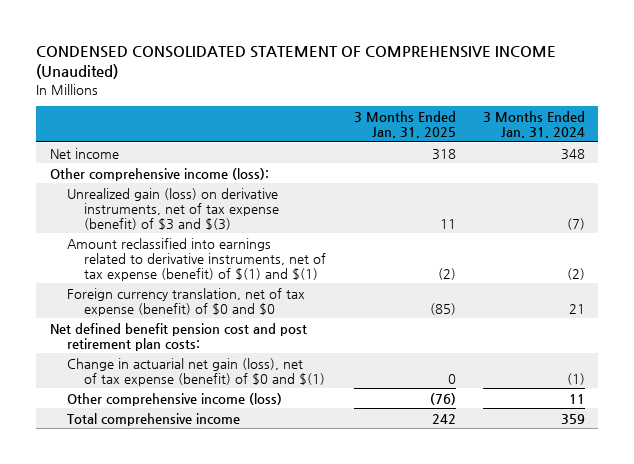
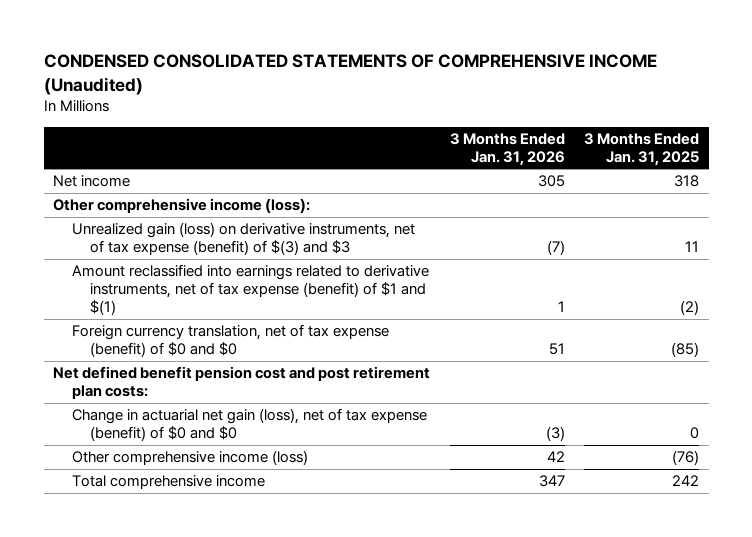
- CONDENSED CONSOLIDATED STATEMENT OF COMPREHENSIVE INCOME (Unaudited)
+ CONDENSED CONSOLIDATED STATEMENTS OF COMPREHENSIVE INCOME (Unaudited)
- | 3 Months Ended Jan. 31, 2025 | 3 Months Ended Jan. 31, 2024
+ | 3 Months Ended Jan. 31, 2026 | 3 Months Ended Jan. 31, 2025
- Unrealized gain (loss) on derivative instruments, net of tax expense (benefit) of $3 and $(3) | 11 | (7)
- Amount reclassified into earnings related to derivative instruments, net of tax expense (benefit) of $(1) and $(1) | (2) | (2)
+ Unrealized gain (loss) on derivative instruments, net of tax expense (benefit) of $(3) and $3 | (7) | 11
+ Amount reclassified into earnings related to derivative instruments, net of tax expense (benefit) of $1 and $(1) | 1 | (2)
- Change in actuarial net gain (loss), net of tax expense (benefit) of $0 and $(1) | 0 | (1)
+ Change in actuarial net gain (loss), net of tax expense (benefit) of $0 and $0 | (3) | 0

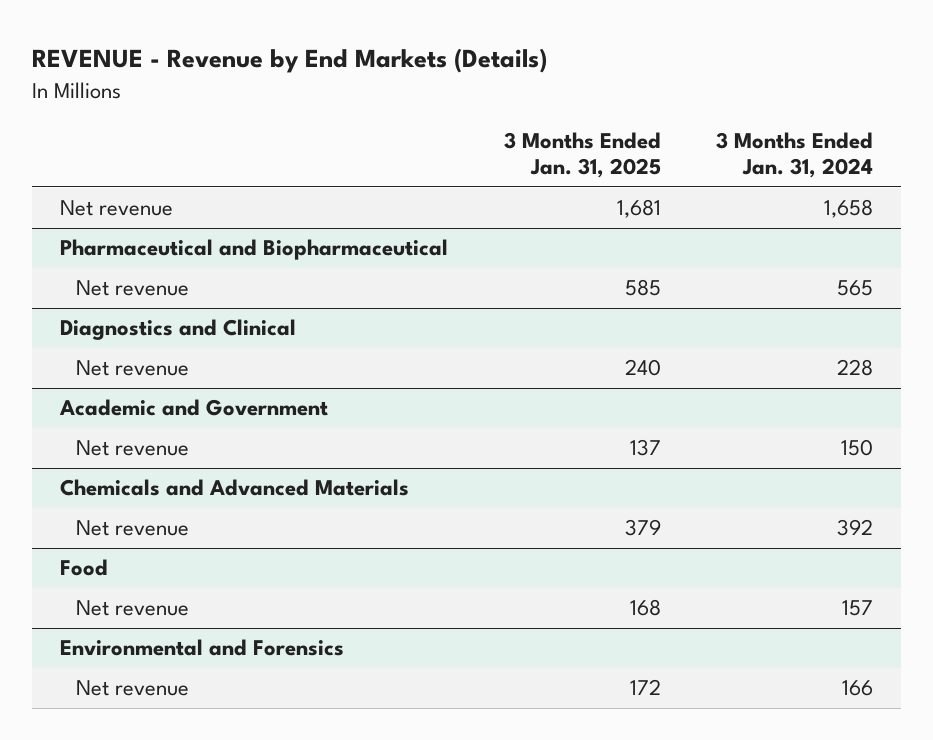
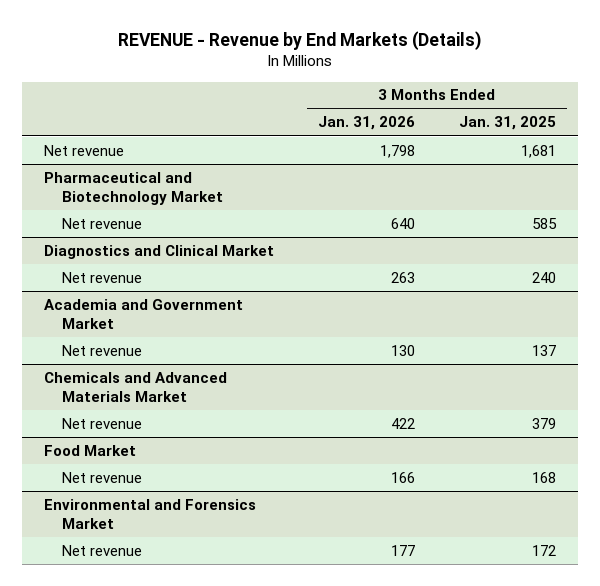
- | 3 Months Ended Jan. 31, 2025 | 3 Months Ended Jan. 31, 2024
+ | 3 Months Ended Jan. 31, 2026 | 3 Months Ended Jan. 31, 2025
- Pharmaceutical and Biopharmaceutical
+ Pharmaceutical and Biotechnology Market
- Diagnostics and Clinical
+ Diagnostics and Clinical Market
- Academic and Government
+ Academia and Government Market
- Chemicals and Advanced Materials
+ Chemicals and Advanced Materials Market
- Food
+ Food Market
- Environmental and Forensics
+ Environmental and Forensics Market

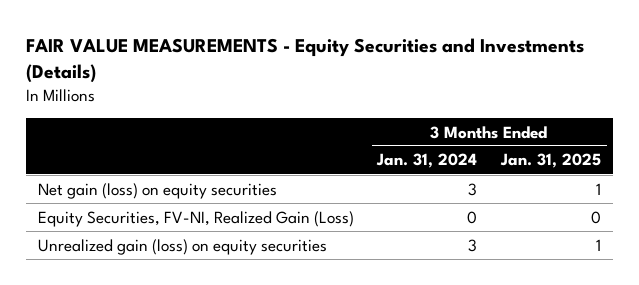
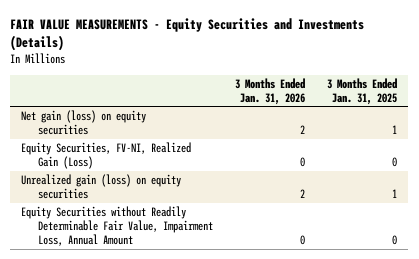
- | 3 Months Ended Jan. 31, 2024 | 3 Months Ended Jan. 31, 2025
+ | 3 Months Ended Jan. 31, 2026 | 3 Months Ended Jan. 31, 2025
+ Equity Securities without Readily Determinable Fair Value, Impairment Loss, Annual Amount | 0 | 0

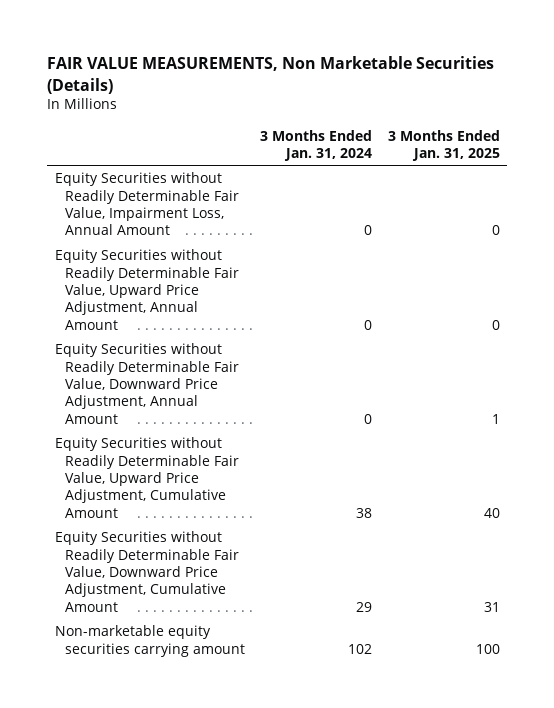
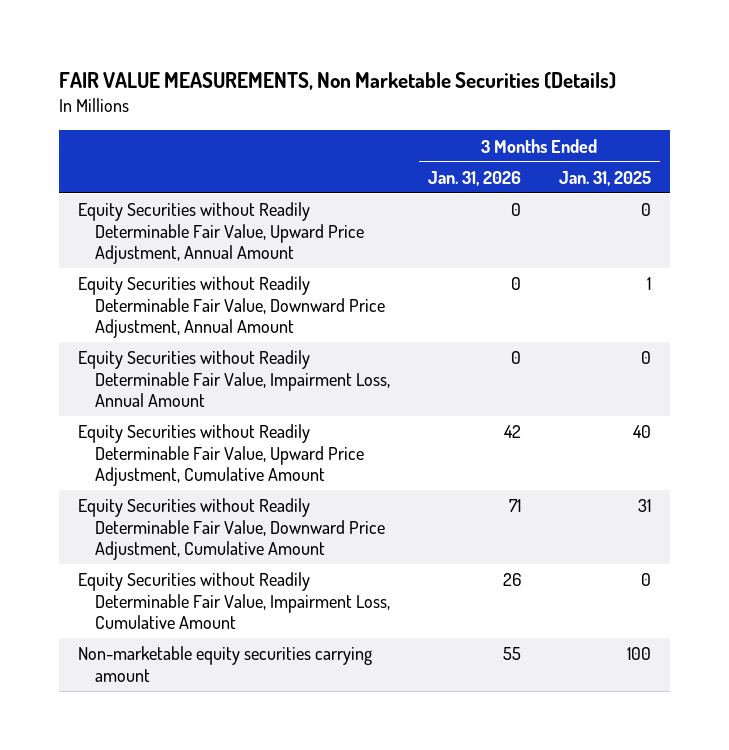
- | 3 Months Ended Jan. 31, 2024 | 3 Months Ended Jan. 31, 2025
+ | 3 Months Ended Jan. 31, 2026 | 3 Months Ended Jan. 31, 2025
moved down: Equity Securities without Readily Determinable Fair Value, Impairment Loss, Annual Amount | 0 | 0
+ Equity Securities without Readily Determinable Fair Value, Impairment Loss, Cumulative Amount | 26 | 0

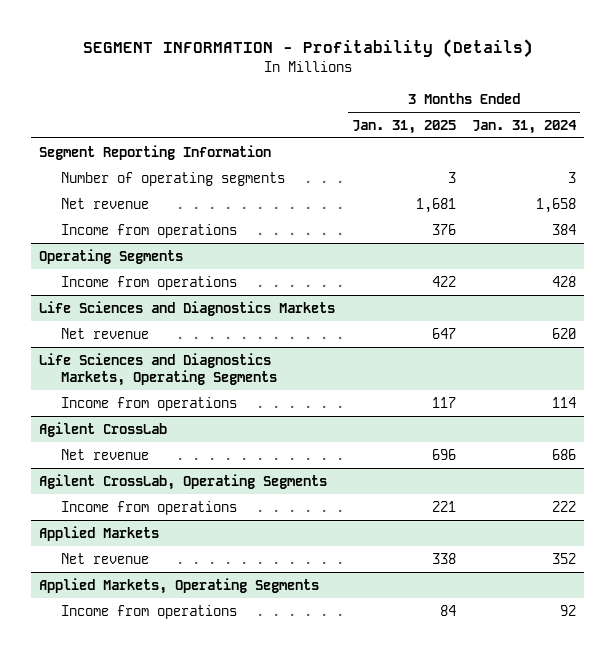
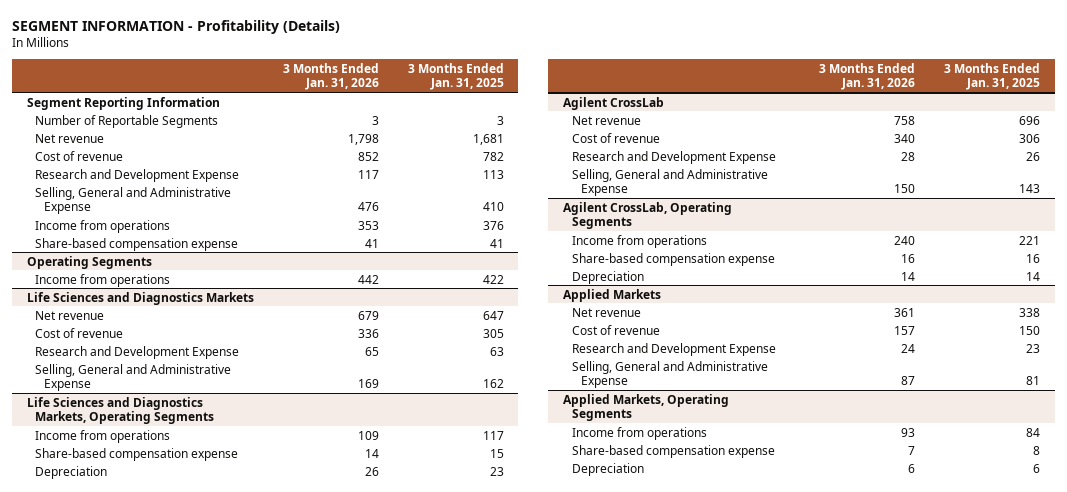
- | 3 Months Ended Jan. 31, 2025 | 3 Months Ended Jan. 31, 2024
+ | 3 Months Ended Jan. 31, 2026 | 3 Months Ended Jan. 31, 2025
- Number of operating segments | 3 | 3
+ Number of Reportable Segments | 3 | 3
+ Cost of revenue | 852 | 782
+ Research and Development Expense | 117 | 113
+ Selling, General and Administrative Expense | 476 | 410
+ Share-based compensation expense | 41 | 41
@ Life Sciences and Diagnostics Markets
+ Cost of revenue | 336 | 305
+ Research and Development Expense | 65 | 63
+ Selling, General and Administrative Expense | 169 | 162
@ Life Sciences and Diagnostics Markets, Operating Segments
+ Share-based compensation expense | 14 | 15
+ Depreciation | 26 | 23
@ Agilent CrossLab
+ Cost of revenue | 340 | 306
+ Research and Development Expense | 28 | 26
+ Selling, General and Administrative Expense | 150 | 143
@ Agilent CrossLab, Operating Segments
+ Share-based compensation expense | 16 | 16
+ Depreciation | 14 | 14
@ Applied Markets
+ Cost of revenue | 157 | 150
+ Research and Development Expense | 24 | 23
+ Selling, General and Administrative Expense | 87 | 81
@ Applied Markets, Operating Segments
+ Share-based compensation expense | 7 | 8
+ Depreciation | 6 | 6

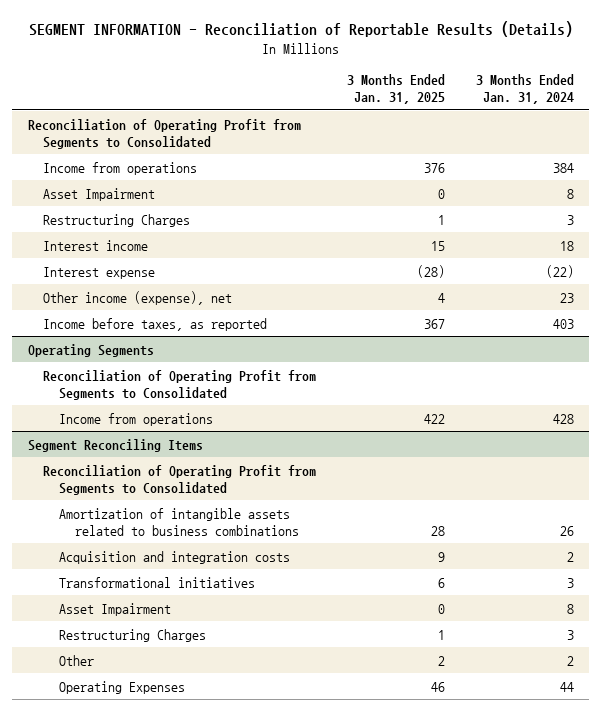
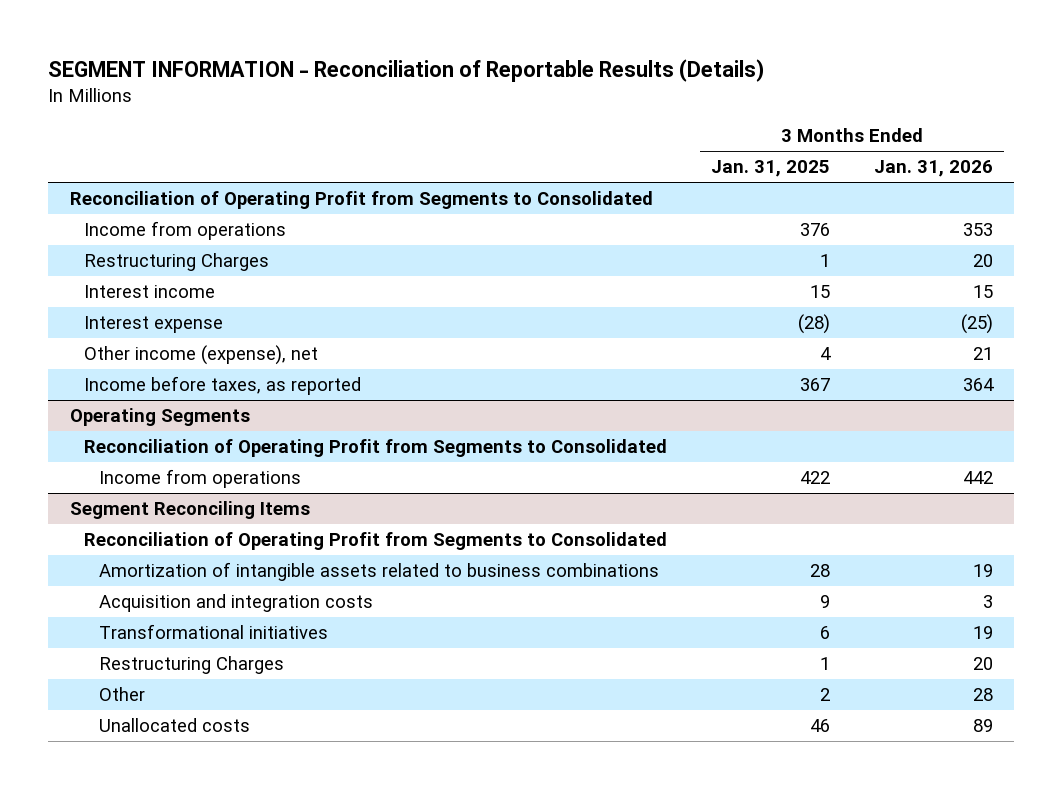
- | 3 Months Ended Jan. 31, 2025 | 3 Months Ended Jan. 31, 2024
+ | 3 Months Ended Jan. 31, 2025 | 3 Months Ended Jan. 31, 2026
- Asset Impairment | 0 | 8
@ Segment Reconciling Items
- Asset Impairment | 0 | 8
- Operating Expenses | 46 | 44
+ Unallocated costs | 46 | 89

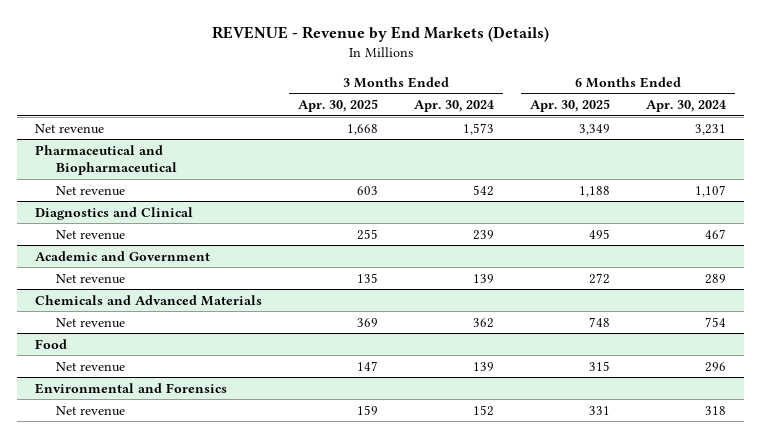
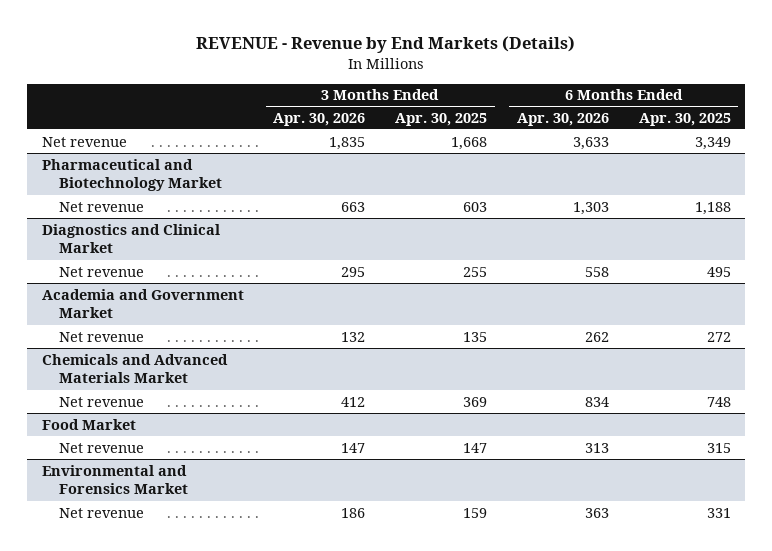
- | 3 Months Ended Apr. 30, 2025 | 3 Months Ended Apr. 30, 2024 | 6 Months Ended Apr. 30, 2025 | 6 Months Ended Apr. 30, 2024
+ | 3 Months Ended Apr. 30, 2026 | 3 Months Ended Apr. 30, 2025 | 6 Months Ended Apr. 30, 2026 | 6 Months Ended Apr. 30, 2025
- Pharmaceutical and Biopharmaceutical
+ Pharmaceutical and Biotechnology Market
- Diagnostics and Clinical
+ Diagnostics and Clinical Market
- Academic and Government
+ Academia and Government Market
- Chemicals and Advanced Materials
+ Chemicals and Advanced Materials Market
- Food
+ Food Market
- Environmental and Forensics
+ Environmental and Forensics Market

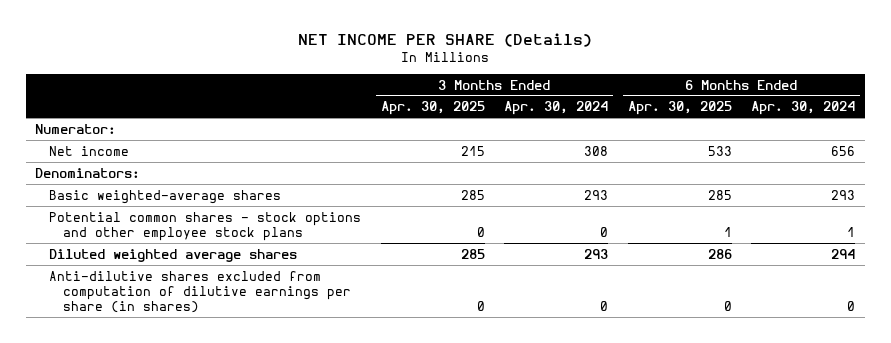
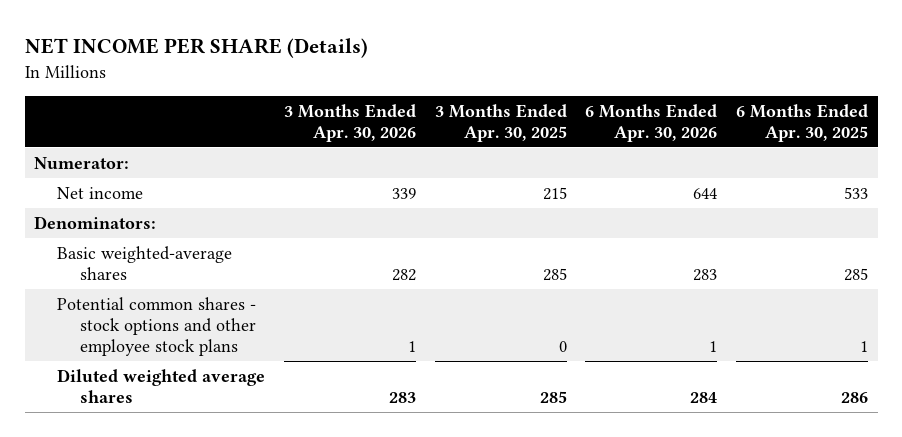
- | 3 Months Ended Apr. 30, 2025 | 3 Months Ended Apr. 30, 2024 | 6 Months Ended Apr. 30, 2025 | 6 Months Ended Apr. 30, 2024
+ | 3 Months Ended Apr. 30, 2026 | 3 Months Ended Apr. 30, 2025 | 6 Months Ended Apr. 30, 2026 | 6 Months Ended Apr. 30, 2025
- Anti-dilutive shares excluded from computation of dilutive earnings per share (in shares) | 0 | 0 | 0 | 0

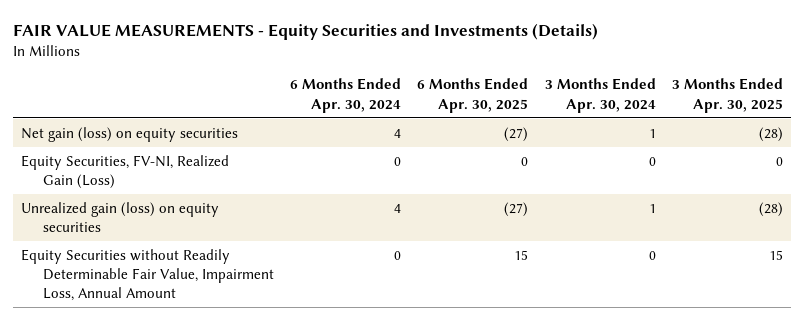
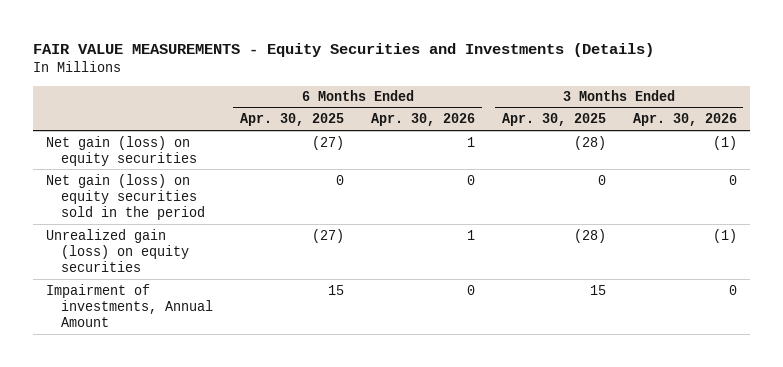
- | 6 Months Ended Apr. 30, 2024 | 6 Months Ended Apr. 30, 2025 | 3 Months Ended Apr. 30, 2024 | 3 Months Ended Apr. 30, 2025
+ | 6 Months Ended Apr. 30, 2025 | 6 Months Ended Apr. 30, 2026 | 3 Months Ended Apr. 30, 2025 | 3 Months Ended Apr. 30, 2026
- Equity Securities, FV-NI, Realized Gain (Loss) | 0 | 0 | 0 | 0
+ Net gain (loss) on equity securities sold in the period | 0 | 0 | 0 | 0
- Equity Securities without Readily Determinable Fair Value, Impairment Loss, Annual Amount | 0 | 15 | 0 | 15
+ Impairment of investments, Annual Amount | 15 | 0 | 15 | 0

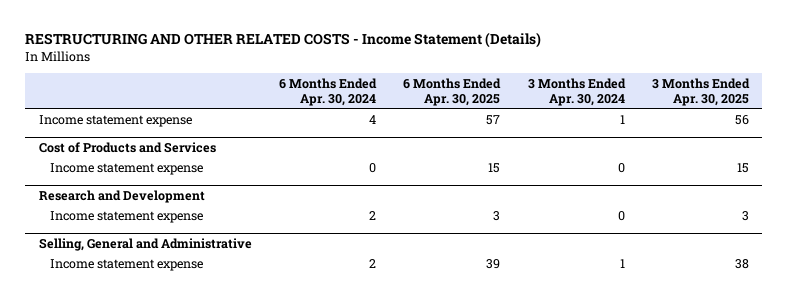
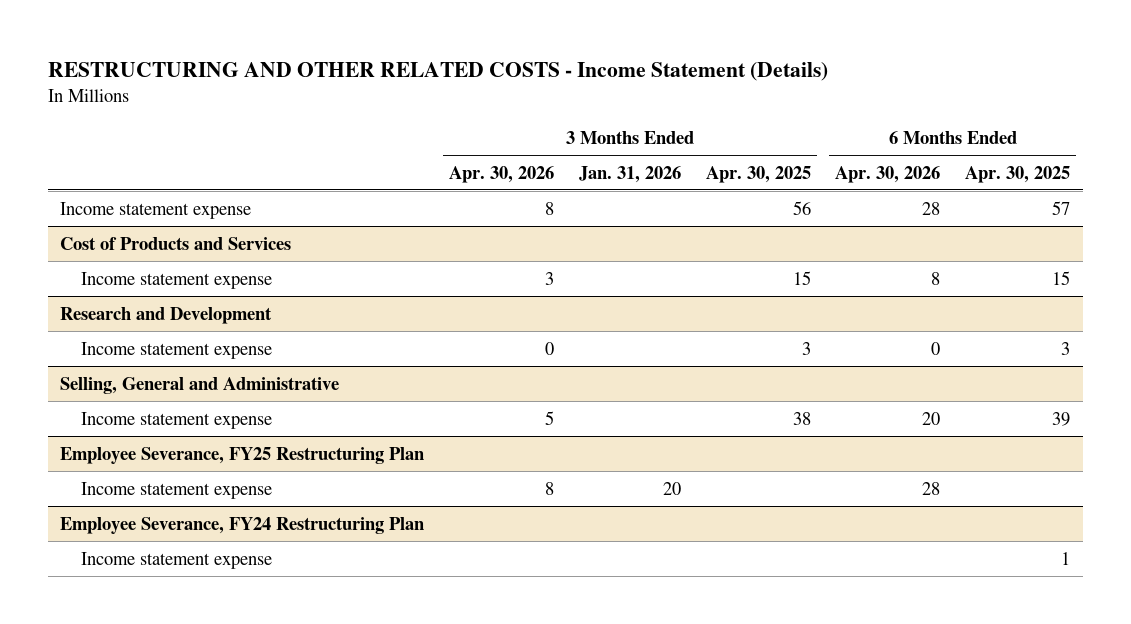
- | 6 Months Ended Apr. 30, 2024 | 6 Months Ended Apr. 30, 2025 | 3 Months Ended Apr. 30, 2024 | 3 Months Ended Apr. 30, 2025
+ | 3 Months Ended Apr. 30, 2026 | 3 Months Ended Jan. 31, 2026 | 3 Months Ended Apr. 30, 2025 | 6 Months Ended Apr. 30, 2026 | 6 Months Ended Apr. 30, 2025
+ Employee Severance, FY25 Restructuring Plan
+ Income statement expense | 8 | 20 | | 28 |
+ Employee Severance, FY24 Restructuring Plan
+ Income statement expense | | | | | 1

